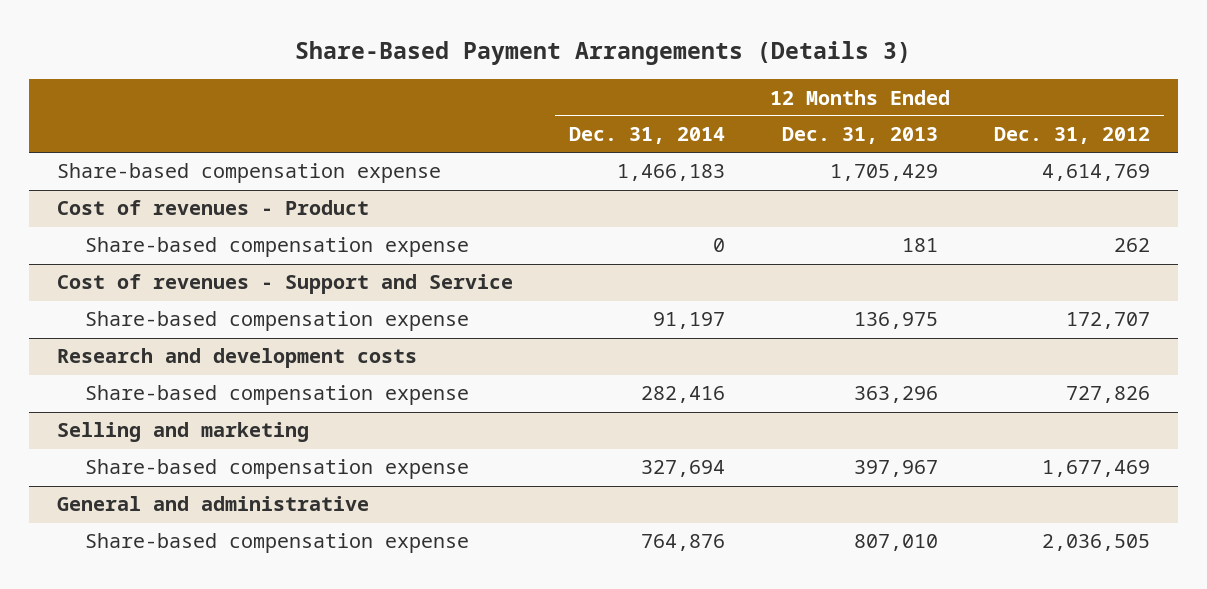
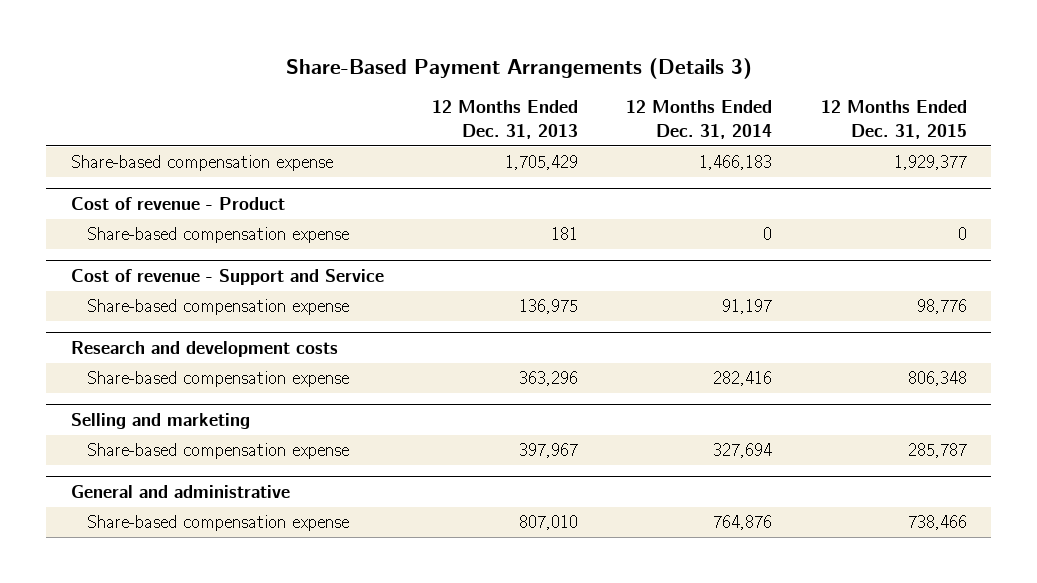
- | 12 Months Ended Dec. 31, 2014 | 12 Months Ended Dec. 31, 2013 | 12 Months Ended Dec. 31, 2012
+ | 12 Months Ended Dec. 31, 2013 | 12 Months Ended Dec. 31, 2014 | 12 Months Ended Dec. 31, 2015
- Cost of revenues - Product
+ Cost of revenue - Product
- Cost of revenues - Support and Service
+ Cost of revenue - Support and Service

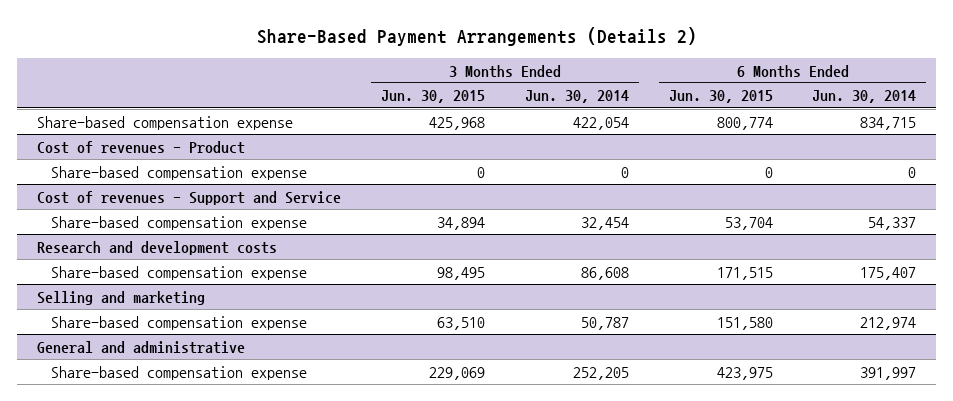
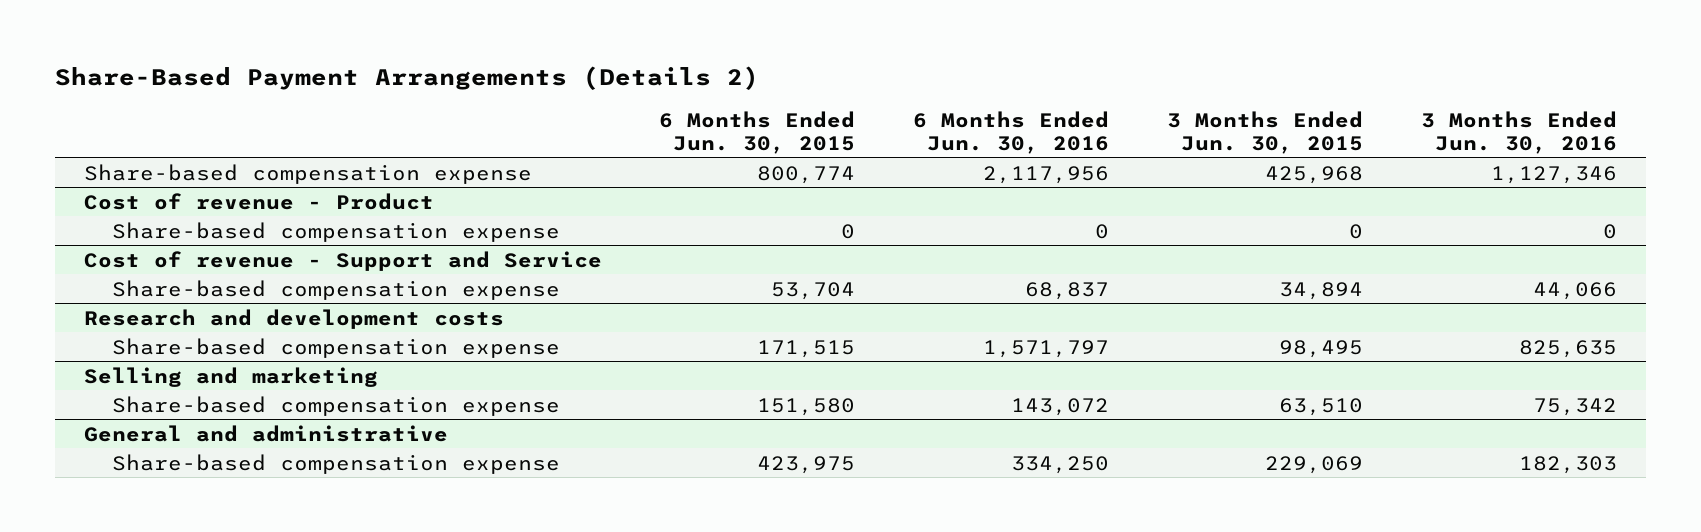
- | 3 Months Ended Jun. 30, 2015 | 3 Months Ended Jun. 30, 2014 | 6 Months Ended Jun. 30, 2015 | 6 Months Ended Jun. 30, 2014
+ | 6 Months Ended Jun. 30, 2015 | 6 Months Ended Jun. 30, 2016 | 3 Months Ended Jun. 30, 2015 | 3 Months Ended Jun. 30, 2016
- Cost of revenues - Product
+ Cost of revenue - Product
- Cost of revenues - Support and Service
+ Cost of revenue - Support and Service

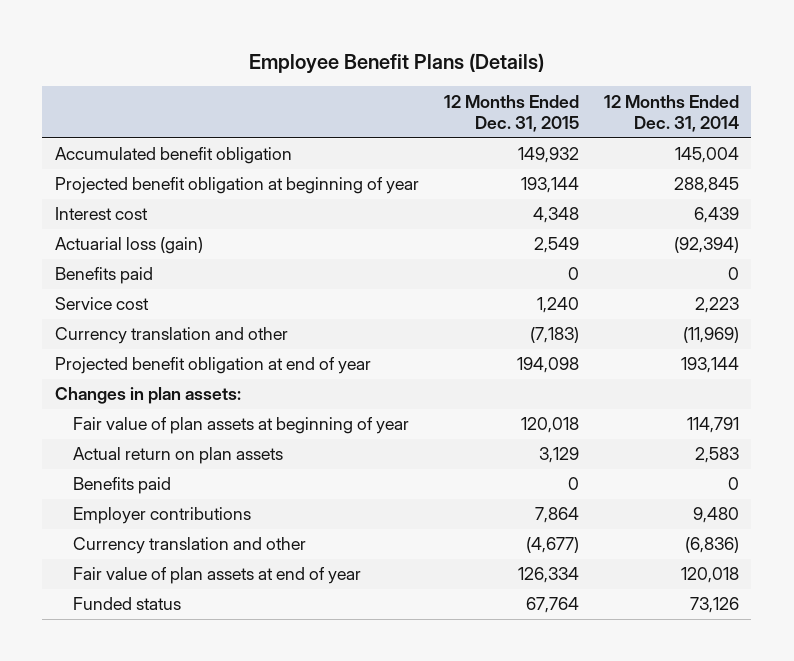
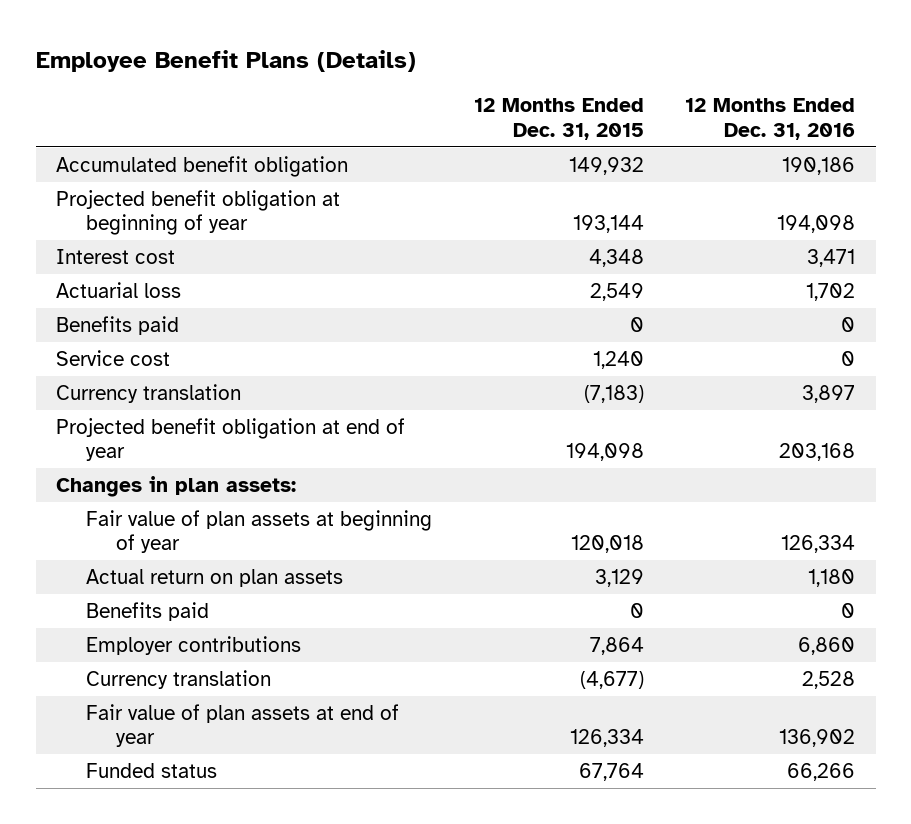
- | 12 Months Ended Dec. 31, 2015 | 12 Months Ended Dec. 31, 2014
+ | 12 Months Ended Dec. 31, 2015 | 12 Months Ended Dec. 31, 2016
- Actuarial loss (gain) | 2,549 | (92,394)
+ Actuarial loss | 2,549 | 1,702
- Currency translation and other | (7,183) | (11,969)
+ Currency translation | (7,183) | 3,897
- Currency translation and other | (4,677) | (6,836)
+ Currency translation | (4,677) | 2,528

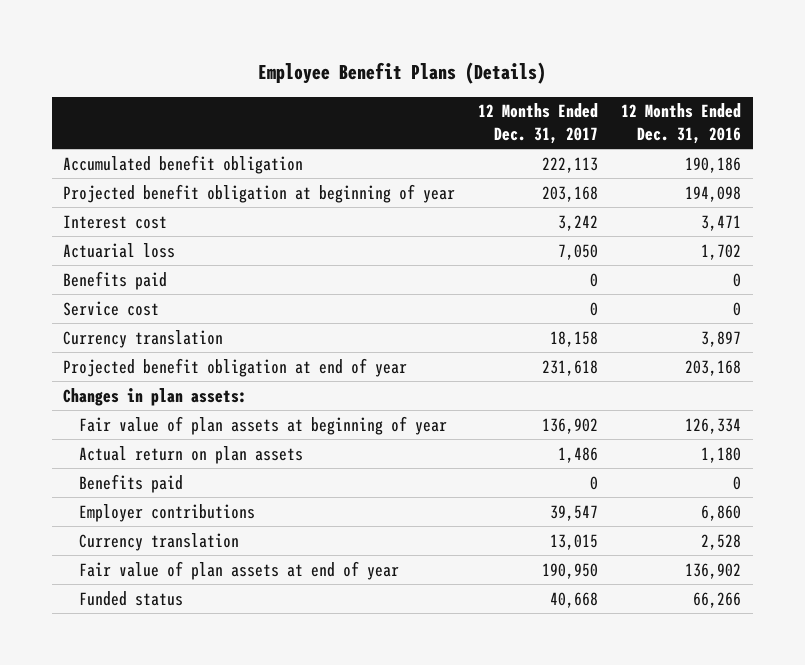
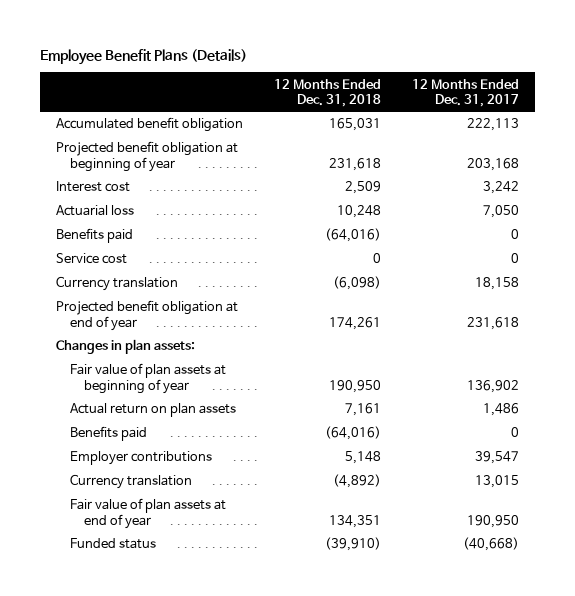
- | 12 Months Ended Dec. 31, 2017 | 12 Months Ended Dec. 31, 2016
+ | 12 Months Ended Dec. 31, 2018 | 12 Months Ended Dec. 31, 2017
- Funded status | 40,668 | 66,266
+ Funded status | (39,910) | (40,668)

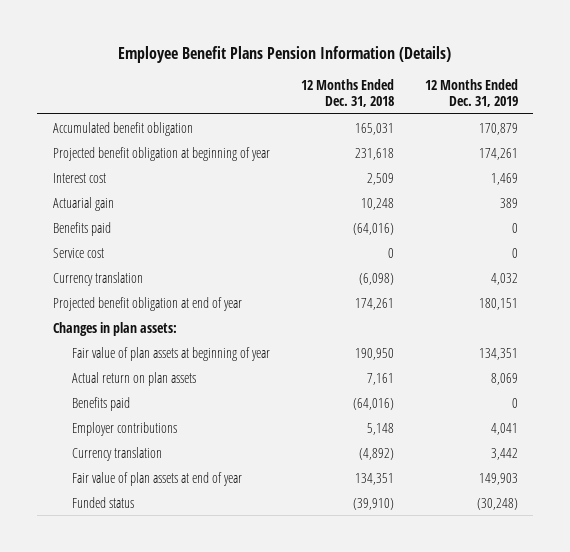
- Employee Benefit Plans (Details)
+ Employee Benefit Plans Pension Information (Details)
- | 12 Months Ended Dec. 31, 2018 | 12 Months Ended Dec. 31, 2017
+ | 12 Months Ended Dec. 31, 2018 | 12 Months Ended Dec. 31, 2019
- Actuarial loss | 10,248 | 7,050
+ Actuarial gain | 10,248 | 389

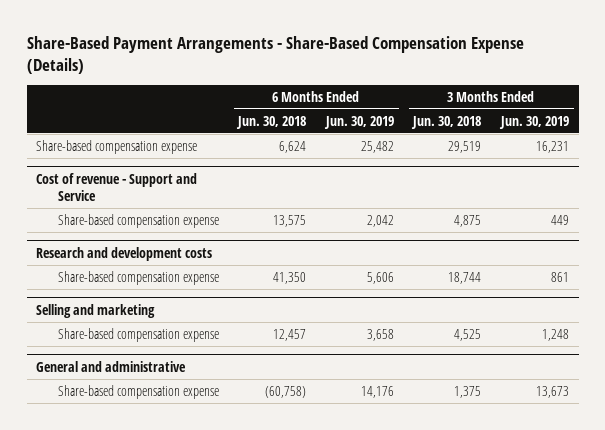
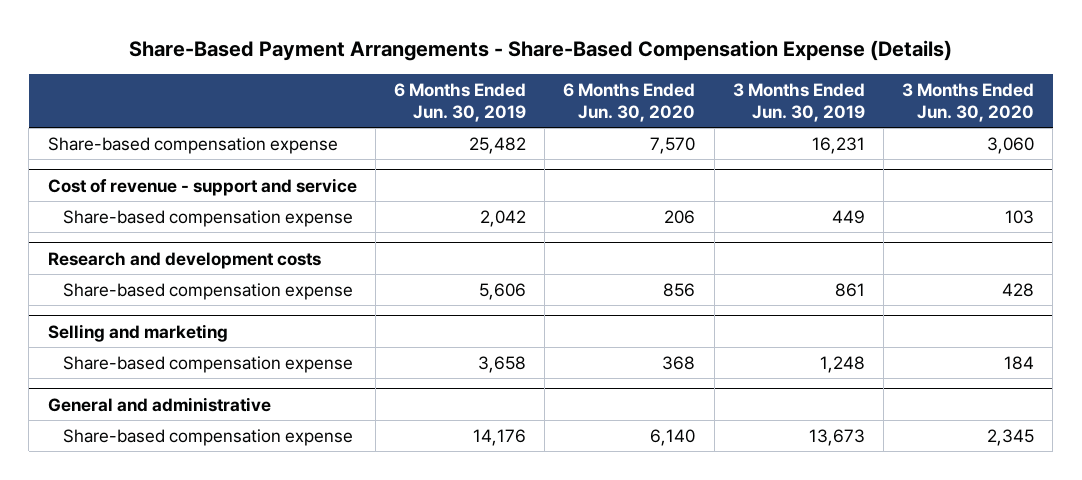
- | 6 Months Ended Jun. 30, 2018 | 6 Months Ended Jun. 30, 2019 | 3 Months Ended Jun. 30, 2018 | 3 Months Ended Jun. 30, 2019
+ | 6 Months Ended Jun. 30, 2019 | 6 Months Ended Jun. 30, 2020 | 3 Months Ended Jun. 30, 2019 | 3 Months Ended Jun. 30, 2020
- Cost of revenue - Support and Service
+ Cost of revenue - support and service

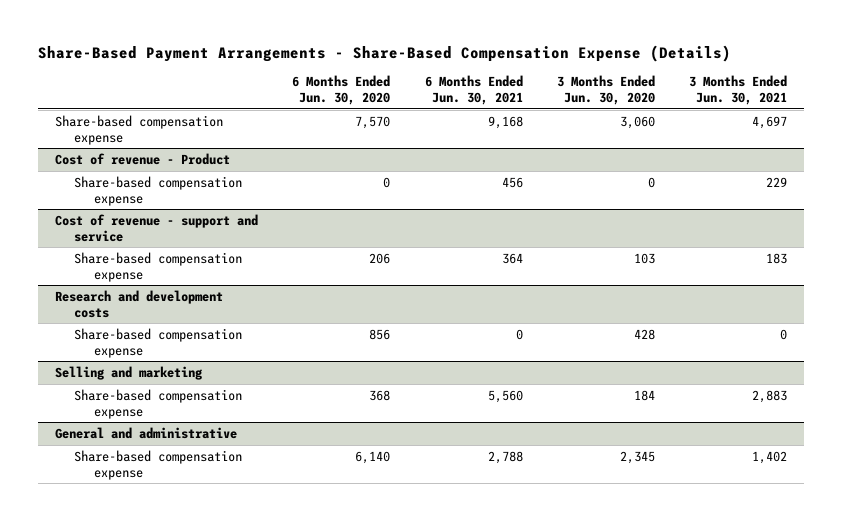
- | 6 Months Ended Jun. 30, 2019 | 6 Months Ended Jun. 30, 2020 | 3 Months Ended Jun. 30, 2019 | 3 Months Ended Jun. 30, 2020
+ | 6 Months Ended Jun. 30, 2020 | 6 Months Ended Jun. 30, 2021 | 3 Months Ended Jun. 30, 2020 | 3 Months Ended Jun. 30, 2021
+ Cost of revenue - Product
+ Share-based compensation expense | 0 | 456 | 0 | 229

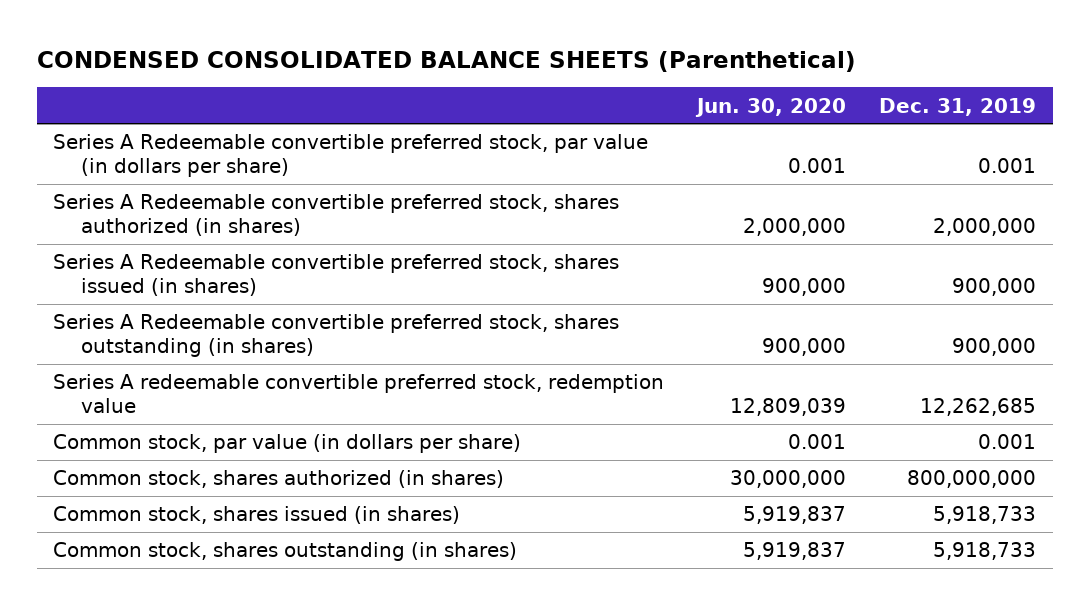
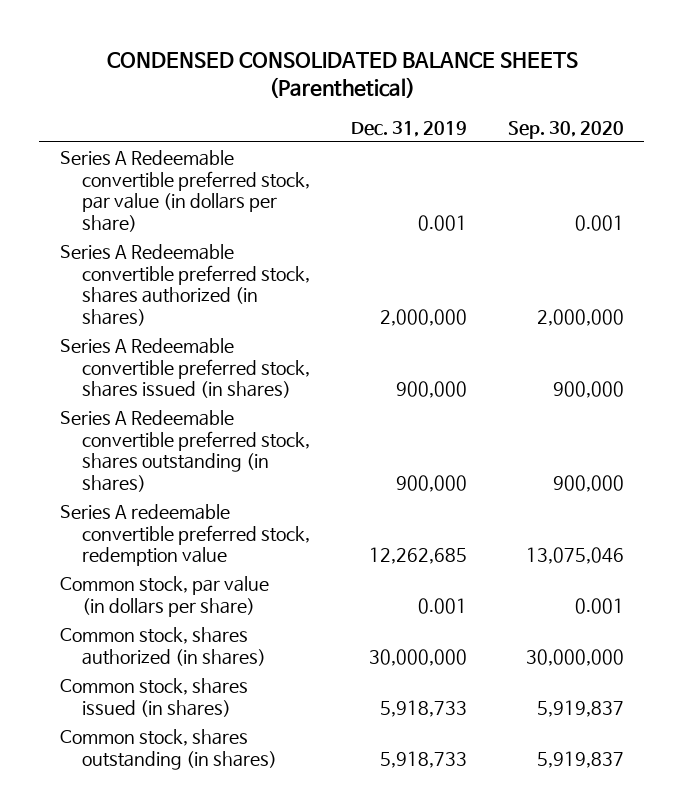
- | Jun. 30, 2020 | Dec. 31, 2019
+ | Dec. 31, 2019 | Sep. 30, 2020
- Common stock, shares authorized (in shares) | 30,000,000 | 800,000,000
+ Common stock, shares authorized (in shares) | 30,000,000 | 30,000,000

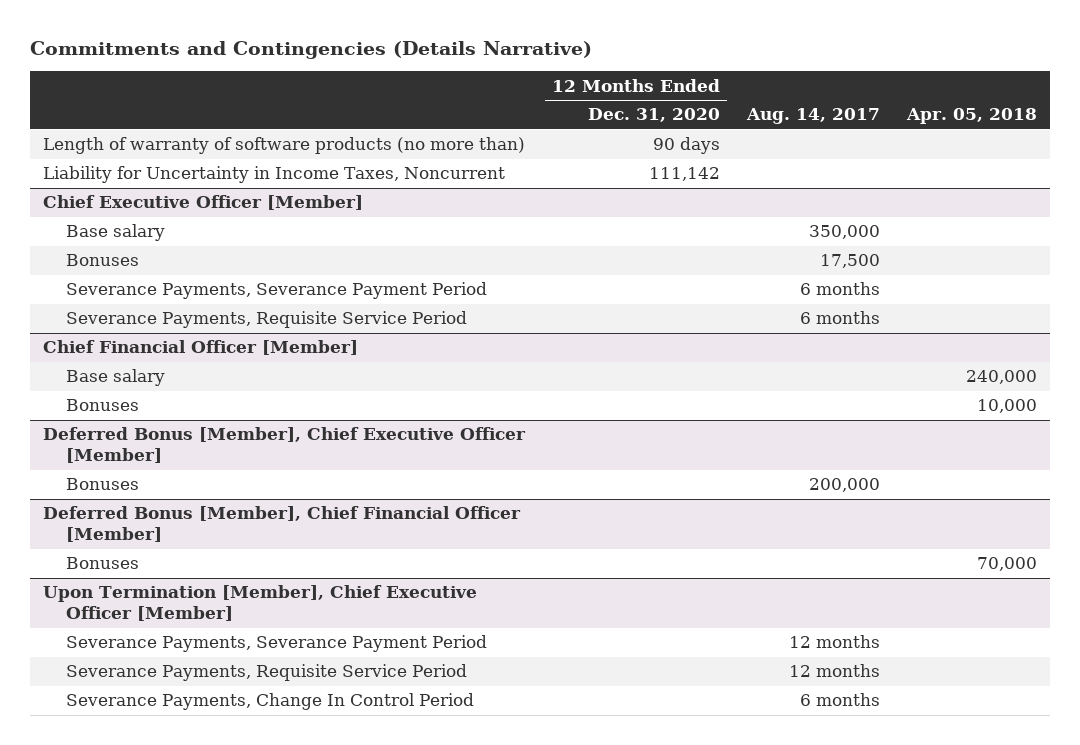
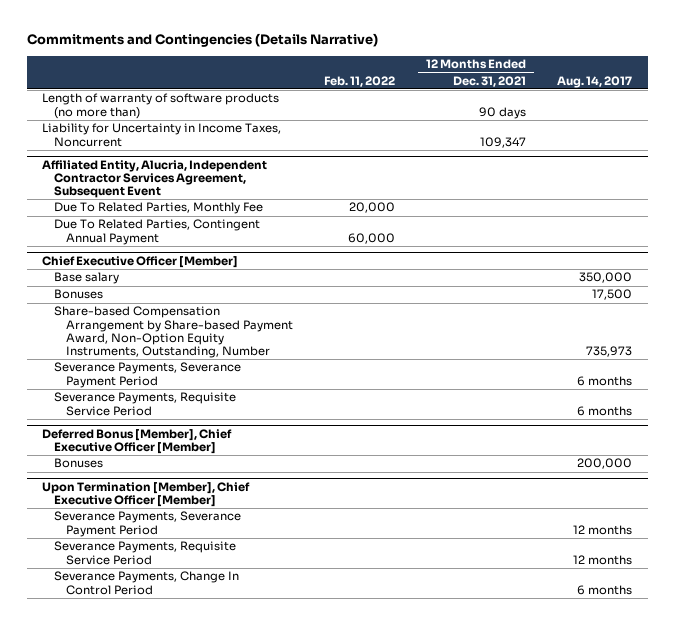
- | 12 Months Ended Dec. 31, 2020 | Aug. 14, 2017 | Apr. 05, 2018
+ | Feb. 11, 2022 | 12 Months Ended Dec. 31, 2021 | Aug. 14, 2017
+ Affiliated Entity, Alucria, Independent Contractor Services Agreement, Subsequent Event
+ Due To Related Parties, Monthly Fee | 20,000 | |
+ Due To Related Parties, Contingent Annual Payment | 60,000 | |
@ Chief Executive Officer [Member]
+ Share-based Compensation Arrangement by Share-based Payment Award, Non-Option Equity Instruments, Outstanding, Number | | | 735,973
- Chief Financial Officer [Member]
- Base salary | | | 240,000
- Bonuses | | | 10,000
- Deferred Bonus [Member], Chief Financial Officer [Member]
- Bonuses | | | 70,000

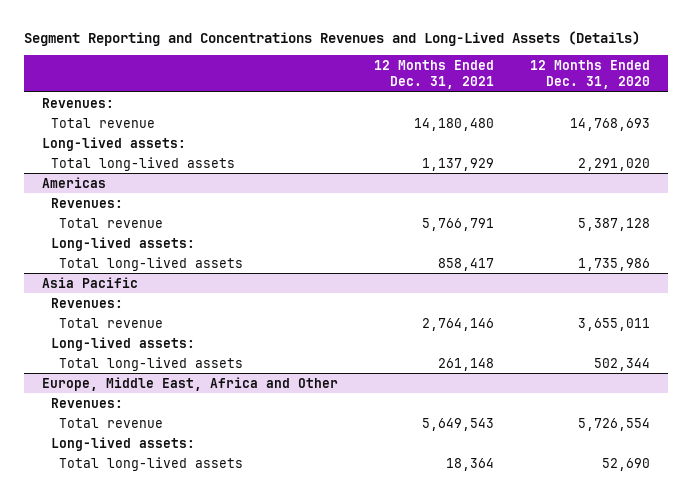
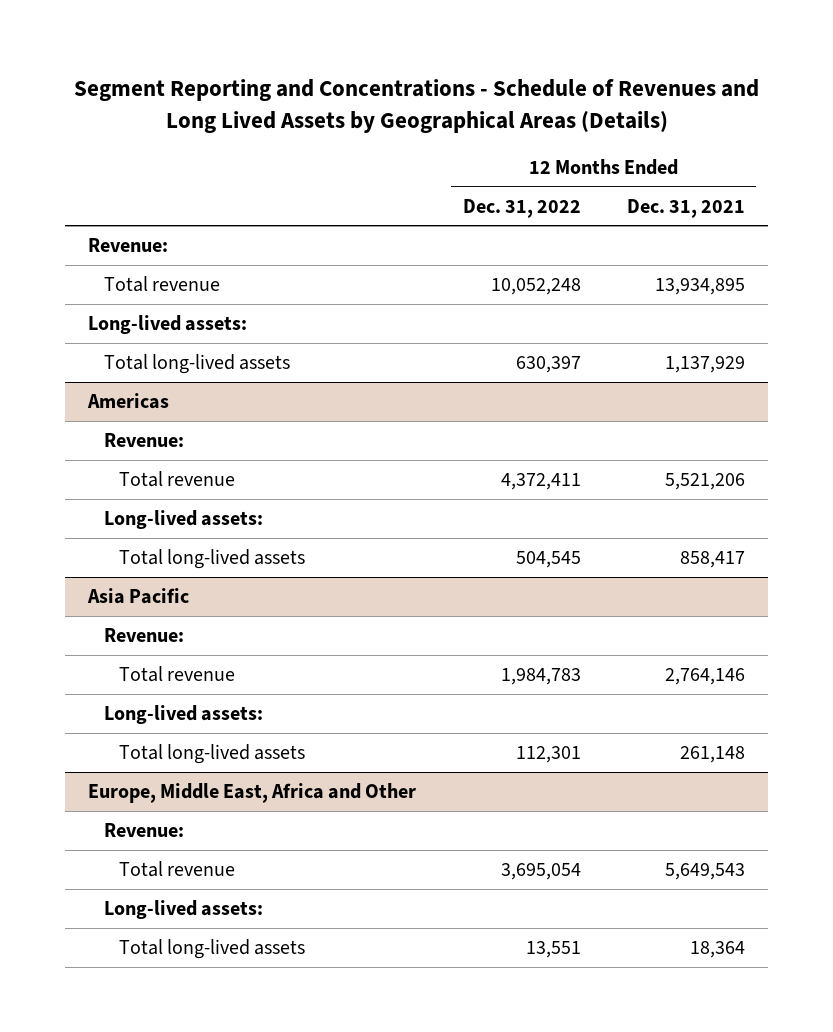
- Segment Reporting and Concentrations Revenues and Long-Lived Assets (Details)
+ Segment Reporting and Concentrations - Schedule of Revenues and Long Lived Assets by Geographical Areas (Details)
- | 12 Months Ended Dec. 31, 2021 | 12 Months Ended Dec. 31, 2020
+ | 12 Months Ended Dec. 31, 2022 | 12 Months Ended Dec. 31, 2021
- Revenues:
- Total revenue | 14,180,480 | 14,768,693
+ Revenue:
+ Total revenue | 10,052,248 | 13,934,895
@ Americas
- Revenues:
- Total revenue | 5,766,791 | 5,387,128
+ Revenue:
+ Total revenue | 4,372,411 | 5,521,206
@ Asia Pacific
- Revenues:
+ Revenue:
@ Europe, Middle East, Africa and Other
- Revenues:
+ Revenue:

